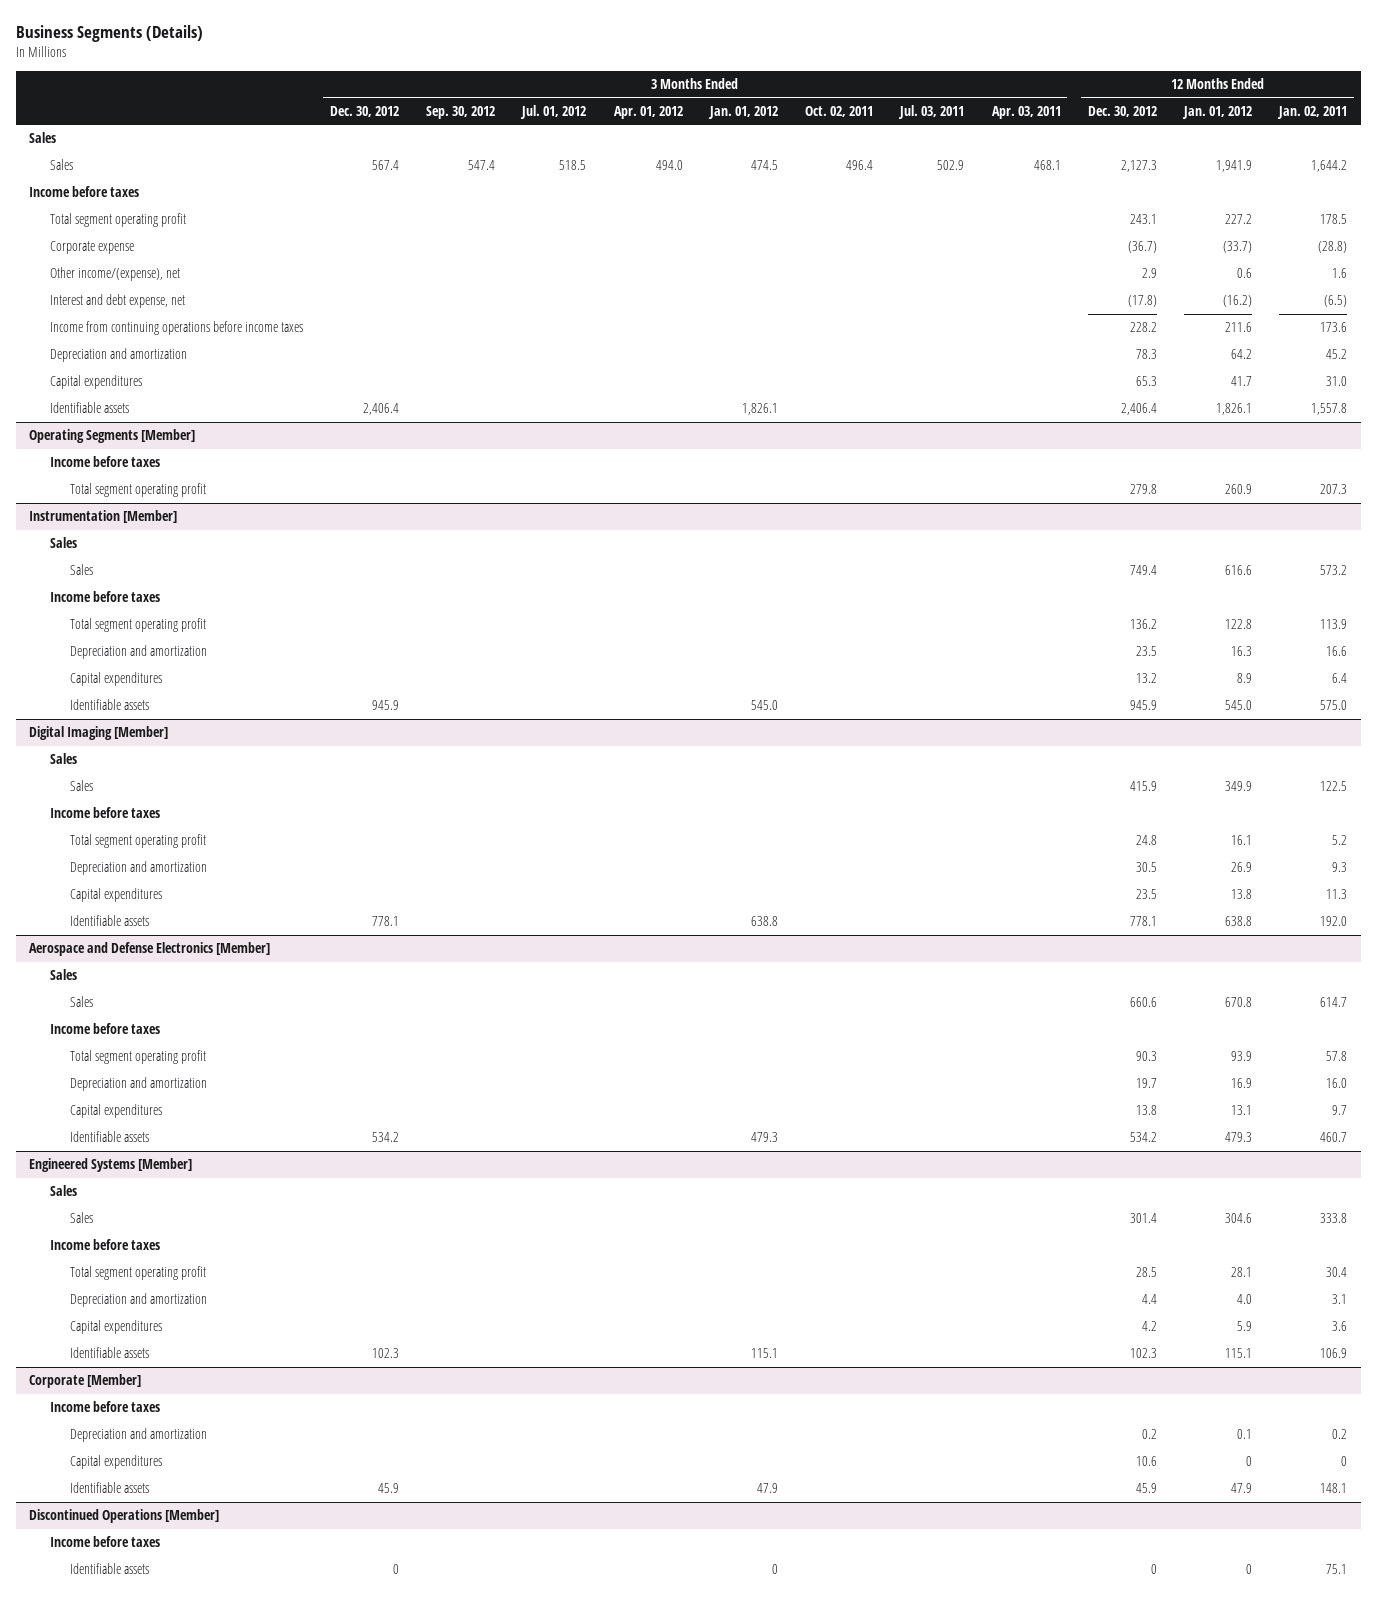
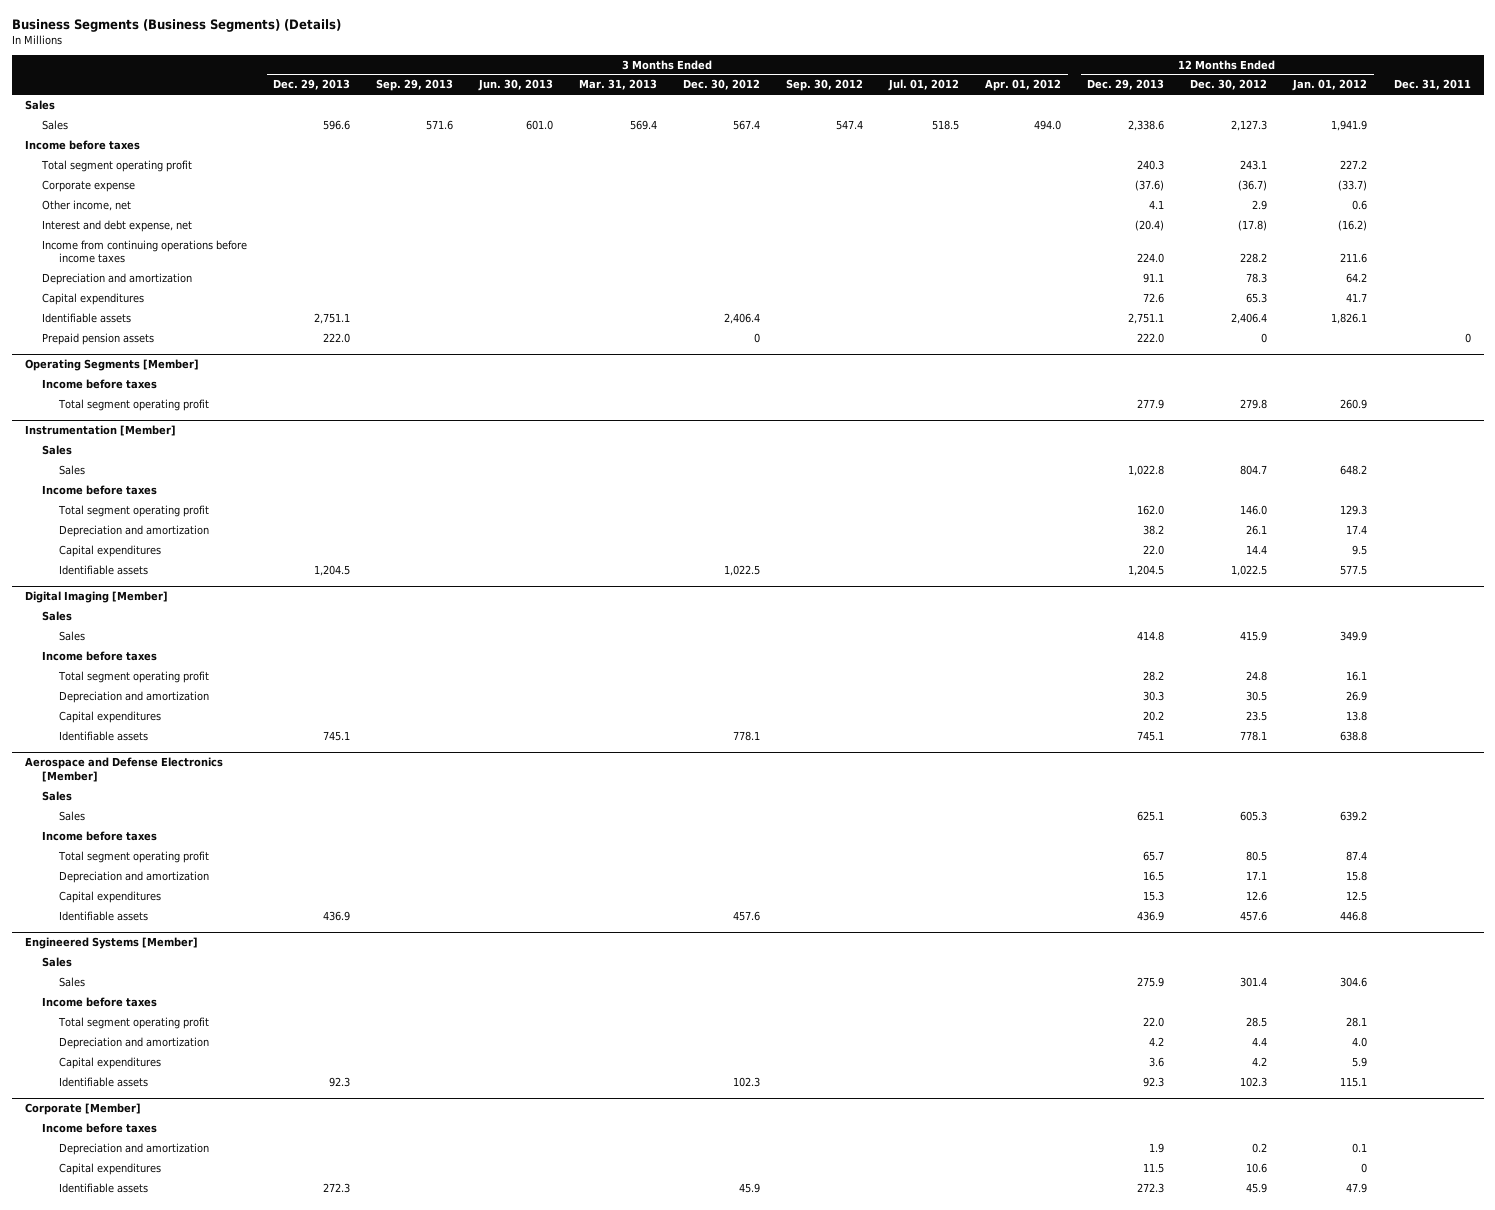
- Business Segments (Details)
+ Business Segments (Business Segments) (Details)
- | 3 Months Ended Dec. 30, 2012 | 3 Months Ended Sep. 30, 2012 | 3 Months Ended Jul. 01, 2012 | 3 Months Ended Apr. 01, 2012 | 3 Months Ended Jan. 01, 2012 | 3 Months Ended Oct. 02, 2011 | 3 Months Ended Jul. 03, 2011 | 3 Months Ended Apr. 03, 2011 | 12 Months Ended Dec. 30, 2012 | 12 Months Ended Jan. 01, 2012 | 12 Months Ended Jan. 02, 2011
+ | 3 Months Ended Dec. 29, 2013 | 3 Months Ended Sep. 29, 2013 | 3 Months Ended Jun. 30, 2013 | 3 Months Ended Mar. 31, 2013 | 3 Months Ended Dec. 30, 2012 | 3 Months Ended Sep. 30, 2012 | 3 Months Ended Jul. 01, 2012 | 3 Months Ended Apr. 01, 2012 | 12 Months Ended Dec. 29, 2013 | 12 Months Ended Dec. 30, 2012 | 12 Months Ended Jan. 01, 2012 | Dec. 31, 2011
- Other income/(expense), net | | | | | | | | | 2.9 | 0.6 | 1.6
+ Other income, net | | | | | | | | | 4.1 | 2.9 | 0.6 |
+ Prepaid pension assets | 222.0 | | | | 0 | | | | 222.0 | 0 | | 0
@ Instrumentation [Member]
- Sales | | | | | | | | | 749.4 | 616.6 | 573.2
+ Sales | | | | | | | | | 1,022.8 | 804.7 | 648.2 |
- Total segment operating profit | | | | | | | | | 136.2 | 122.8 | 113.9
- Depreciation and amortization | | | | | | | | | 23.5 | 16.3 | 16.6
- Capital expenditures | | | | | | | | | 13.2 | 8.9 | 6.4
- Identifiable assets | 945.9 | | | | 545.0 | | | | 945.9 | 545.0 | 575.0
+ Total segment operating profit | | | | | | | | | 162.0 | 146.0 | 129.3 |
+ Depreciation and amortization | | | | | | | | | 38.2 | 26.1 | 17.4 |
+ Capital expenditures | | | | | | | | | 22.0 | 14.4 | 9.5 |
+ Identifiable assets | 1,204.5 | | | | 1,022.5 | | | | 1,204.5 | 1,022.5 | 577.5 |
@ Aerospace and Defense Electronics [Member]
- Sales | | | | | | | | | 660.6 | 670.8 | 614.7
+ Sales | | | | | | | | | 625.1 | 605.3 | 639.2 |
- Total segment operating profit | | | | | | | | | 90.3 | 93.9 | 57.8
- Depreciation and amortization | | | | | | | | | 19.7 | 16.9 | 16.0
- Capital expenditures | | | | | | | | | 13.8 | 13.1 | 9.7
- Identifiable assets | 534.2 | | | | 479.3 | | | | 534.2 | 479.3 | 460.7
+ Total segment operating profit | | | | | | | | | 65.7 | 80.5 | 87.4 |
+ Depreciation and amortization | | | | | | | | | 16.5 | 17.1 | 15.8 |
+ Capital expenditures | | | | | | | | | 15.3 | 12.6 | 12.5 |
+ Identifiable assets | 436.9 | | | | 457.6 | | | | 436.9 | 457.6 | 446.8 |
- Discontinued Operations [Member]
- Income before taxes
- Identifiable assets | 0 | | | | 0 | | | | 0 | 0 | 75.1

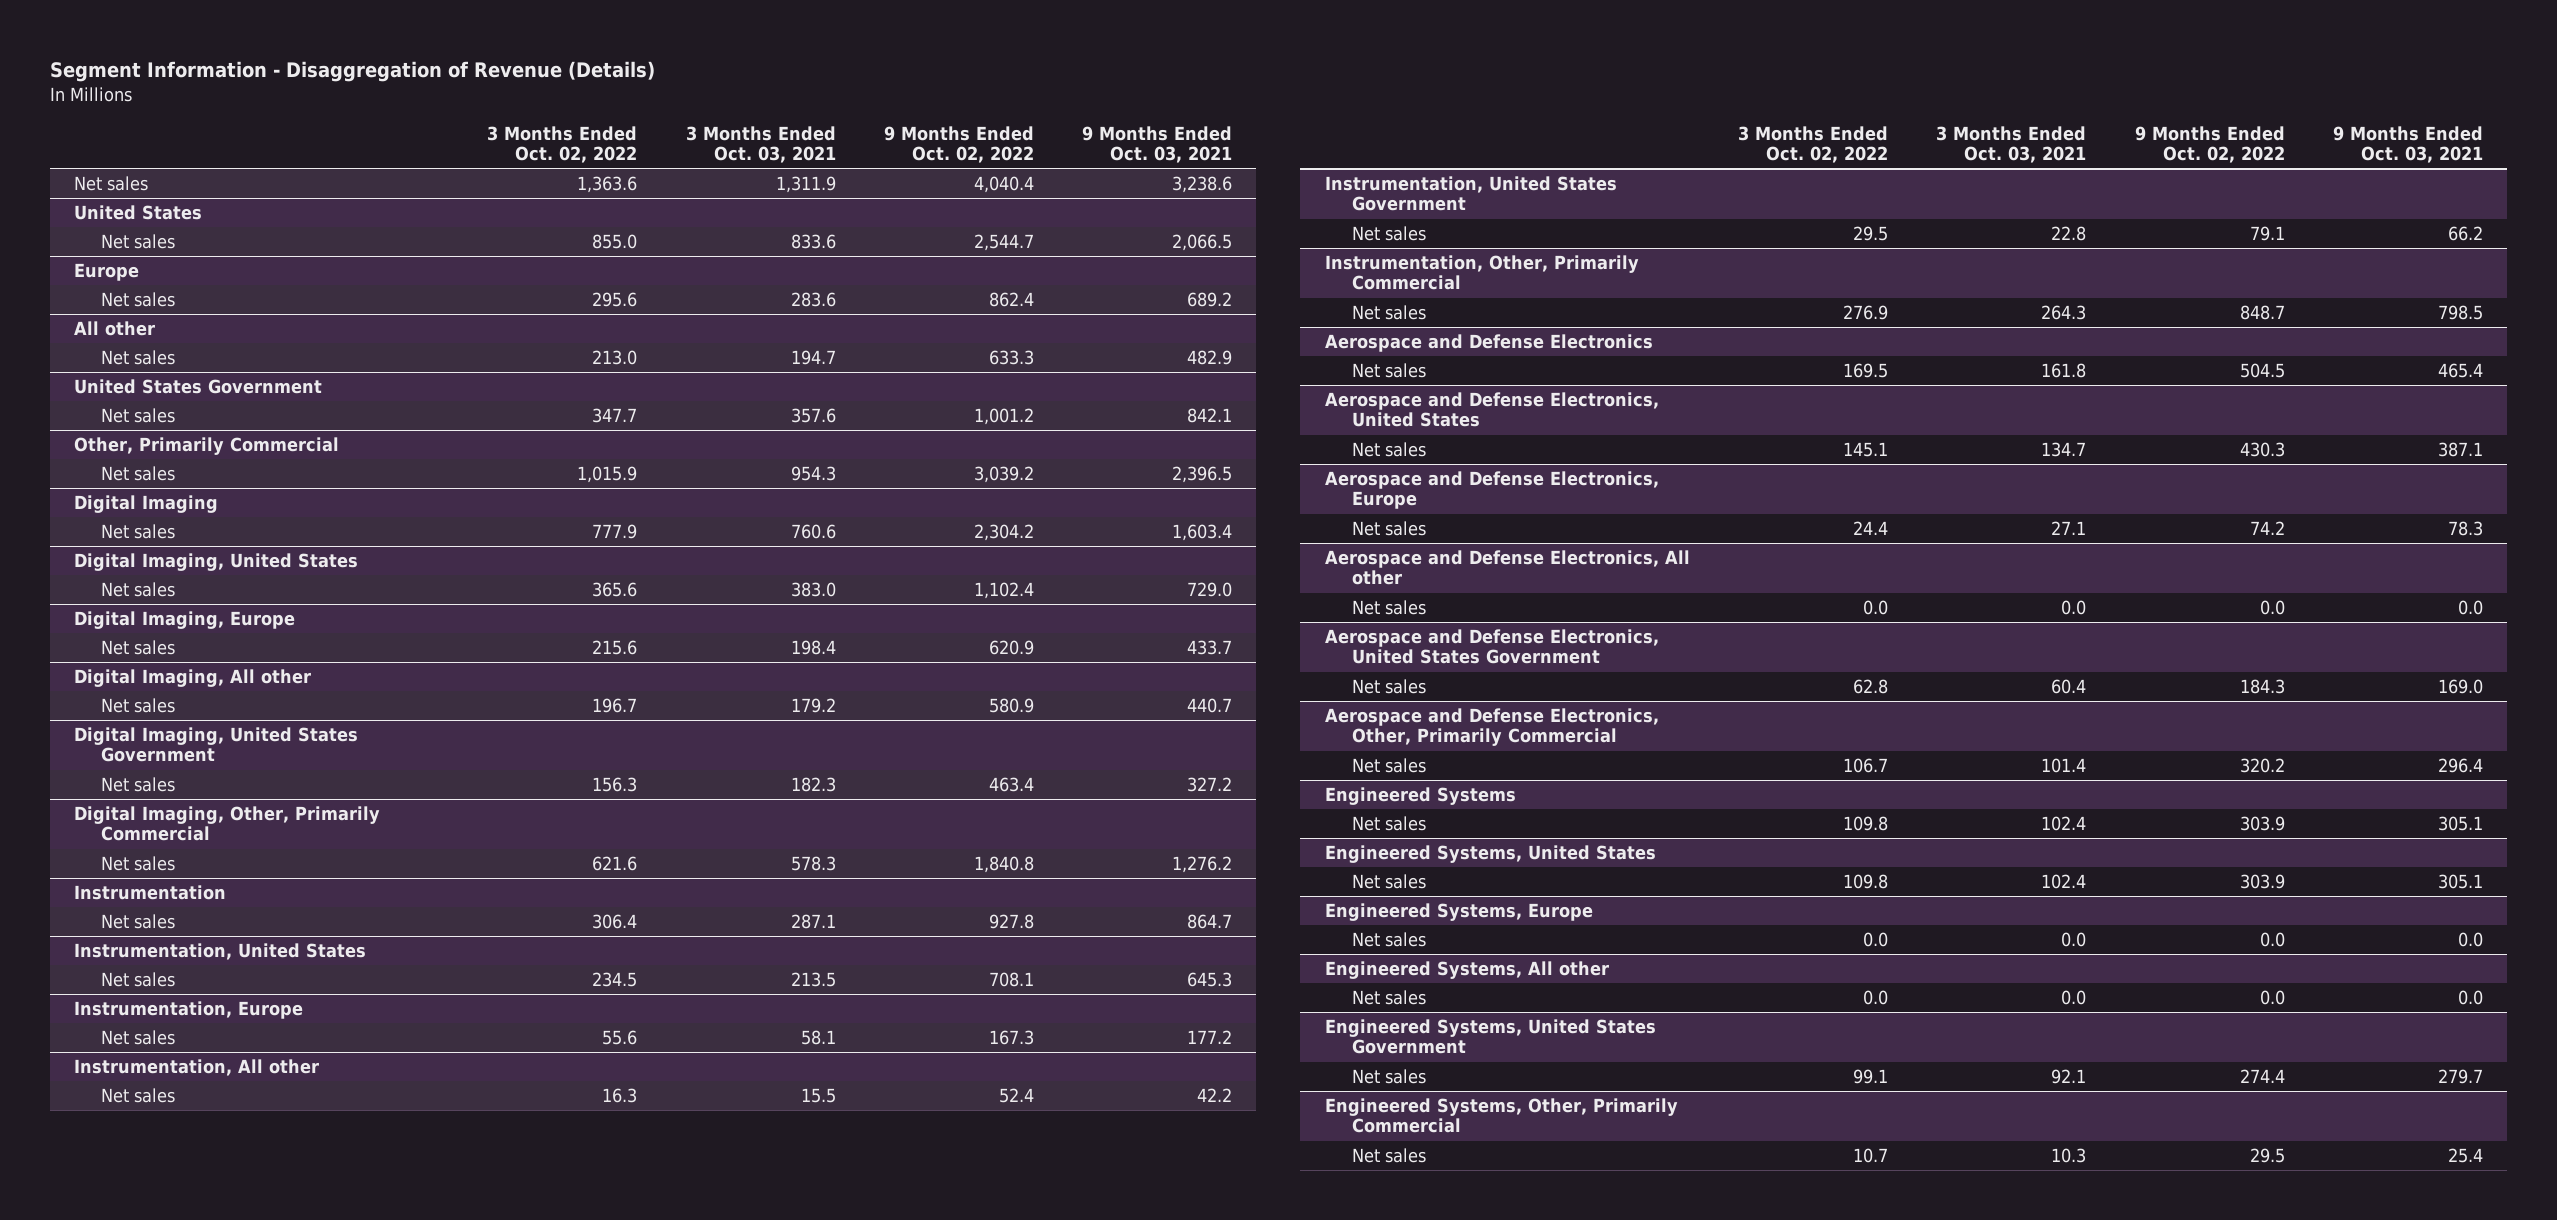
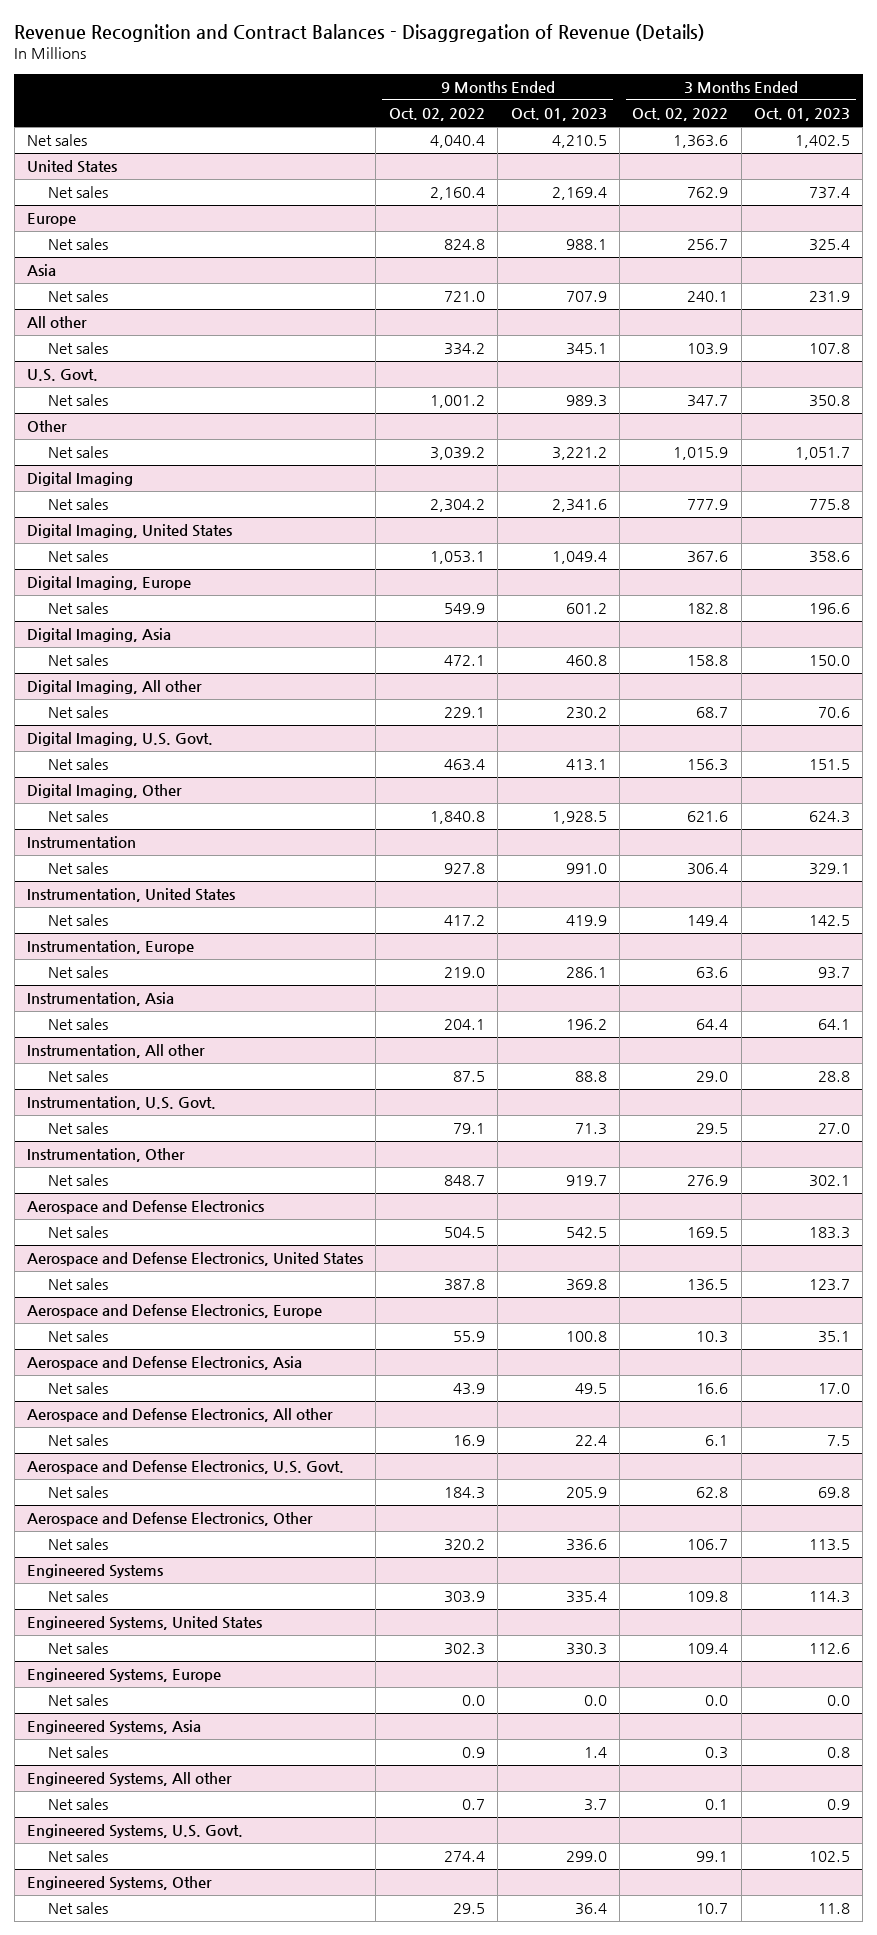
- Segment Information - Disaggregation of Revenue (Details)
+ Revenue Recognition and Contract Balances - Disaggregation of Revenue (Details)
- | 3 Months Ended Oct. 02, 2022 | 3 Months Ended Oct. 03, 2021 | 9 Months Ended Oct. 02, 2022 | 9 Months Ended Oct. 03, 2021
+ | 9 Months Ended Oct. 02, 2022 | 9 Months Ended Oct. 01, 2023 | 3 Months Ended Oct. 02, 2022 | 3 Months Ended Oct. 01, 2023
@ United States
- Net sales | 855.0 | 833.6 | 2,544.7 | 2,066.5
+ Net sales | 2,160.4 | 2,169.4 | 762.9 | 737.4
@ Europe
- Net sales | 295.6 | 283.6 | 862.4 | 689.2
+ Net sales | 824.8 | 988.1 | 256.7 | 325.4
+ Asia
+ Net sales | 721.0 | 707.9 | 240.1 | 231.9
@ All other
- Net sales | 213.0 | 194.7 | 633.3 | 482.9
- United States Government
@ All other
+ Net sales | 334.2 | 345.1 | 103.9 | 107.8
+ U.S. Govt.
- Other, Primarily Commercial
+ Other
@ Digital Imaging, United States
- Net sales | 365.6 | 383.0 | 1,102.4 | 729.0
+ Net sales | 1,053.1 | 1,049.4 | 367.6 | 358.6
@ Digital Imaging, Europe
- Net sales | 215.6 | 198.4 | 620.9 | 433.7
+ Net sales | 549.9 | 601.2 | 182.8 | 196.6
+ Digital Imaging, Asia
+ Net sales | 472.1 | 460.8 | 158.8 | 150.0
@ Digital Imaging, All other
- Net sales | 196.7 | 179.2 | 580.9 | 440.7
- Digital Imaging, United States Government
@ Digital Imaging, All other
+ Net sales | 229.1 | 230.2 | 68.7 | 70.6
+ Digital Imaging, U.S. Govt.
- Digital Imaging, Other, Primarily Commercial
+ Digital Imaging, Other
@ Instrumentation, United States
- Net sales | 234.5 | 213.5 | 708.1 | 645.3
+ Net sales | 417.2 | 419.9 | 149.4 | 142.5
@ Instrumentation, Europe
- Net sales | 55.6 | 58.1 | 167.3 | 177.2
+ Net sales | 219.0 | 286.1 | 63.6 | 93.7
+ Instrumentation, Asia
+ Net sales | 204.1 | 196.2 | 64.4 | 64.1
@ Instrumentation, All other
- Net sales | 16.3 | 15.5 | 52.4 | 42.2
- Instrumentation, United States Government
@ Instrumentation, All other
+ Net sales | 87.5 | 88.8 | 29.0 | 28.8
+ Instrumentation, U.S. Govt.
- Instrumentation, Other, Primarily Commercial
+ Instrumentation, Other
@ Aerospace and Defense Electronics, United States
- Net sales | 145.1 | 134.7 | 430.3 | 387.1
+ Net sales | 387.8 | 369.8 | 136.5 | 123.7
@ Aerospace and Defense Electronics, Europe
- Net sales | 24.4 | 27.1 | 74.2 | 78.3
+ Net sales | 55.9 | 100.8 | 10.3 | 35.1
+ Aerospace and Defense Electronics, Asia
+ Net sales | 43.9 | 49.5 | 16.6 | 17.0
@ Aerospace and Defense Electronics, All other
- Net sales | 0.0 | 0.0 | 0.0 | 0.0
- Aerospace and Defense Electronics, United States Government
@ Aerospace and Defense Electronics, All other
+ Net sales | 16.9 | 22.4 | 6.1 | 7.5
+ Aerospace and Defense Electronics, U.S. Govt.
- Aerospace and Defense Electronics, Other, Primarily Commercial
+ Aerospace and Defense Electronics, Other
@ Engineered Systems, United States
- Net sales | 109.8 | 102.4 | 303.9 | 305.1
+ Net sales | 302.3 | 330.3 | 109.4 | 112.6
+ Engineered Systems, Asia
+ Net sales | 0.9 | 1.4 | 0.3 | 0.8
@ Engineered Systems, All other
- Net sales | 0.0 | 0.0 | 0.0 | 0.0
- Engineered Systems, United States Government
@ Engineered Systems, All other
+ Net sales | 0.7 | 3.7 | 0.1 | 0.9
+ Engineered Systems, U.S. Govt.
- Engineered Systems, Other, Primarily Commercial
+ Engineered Systems, Other

